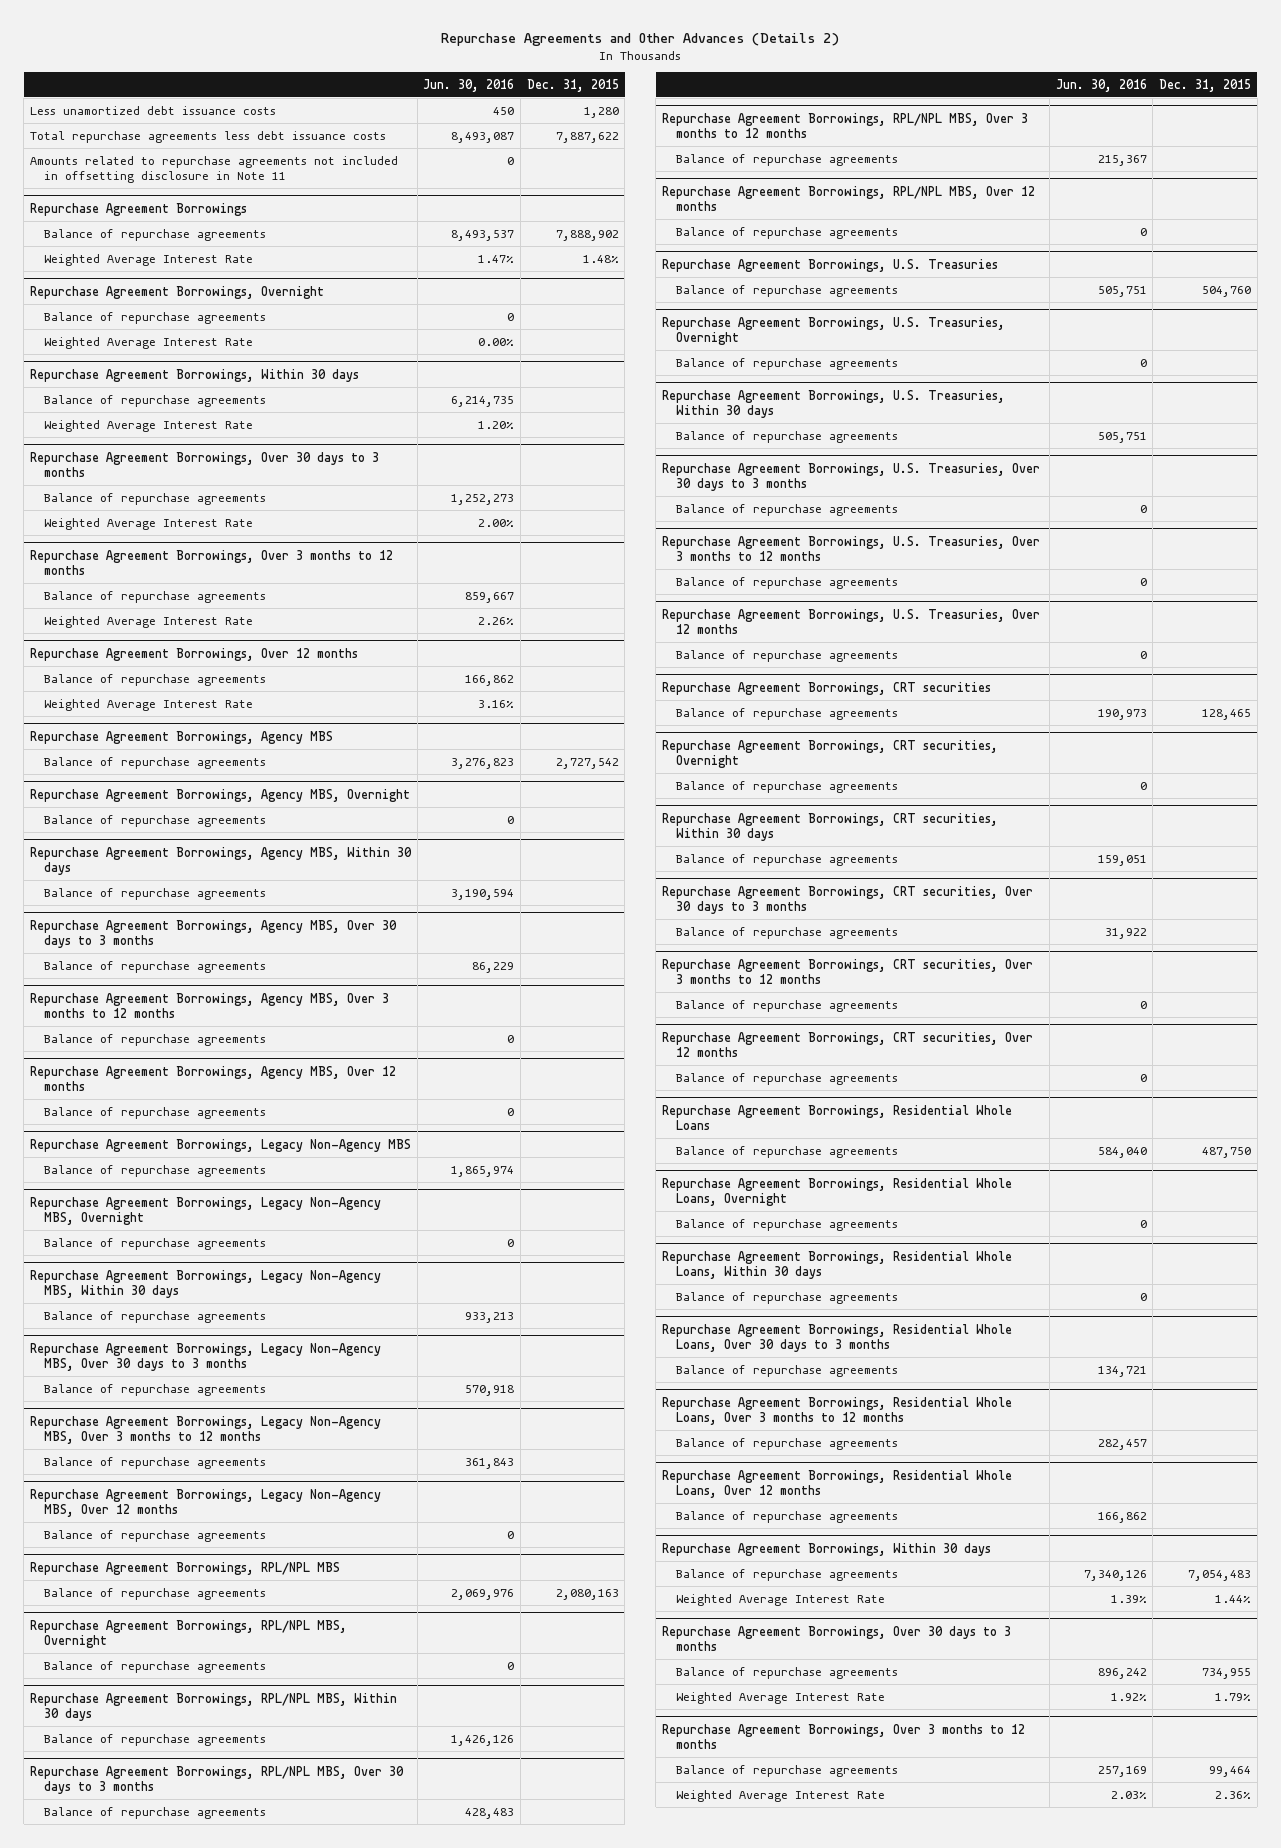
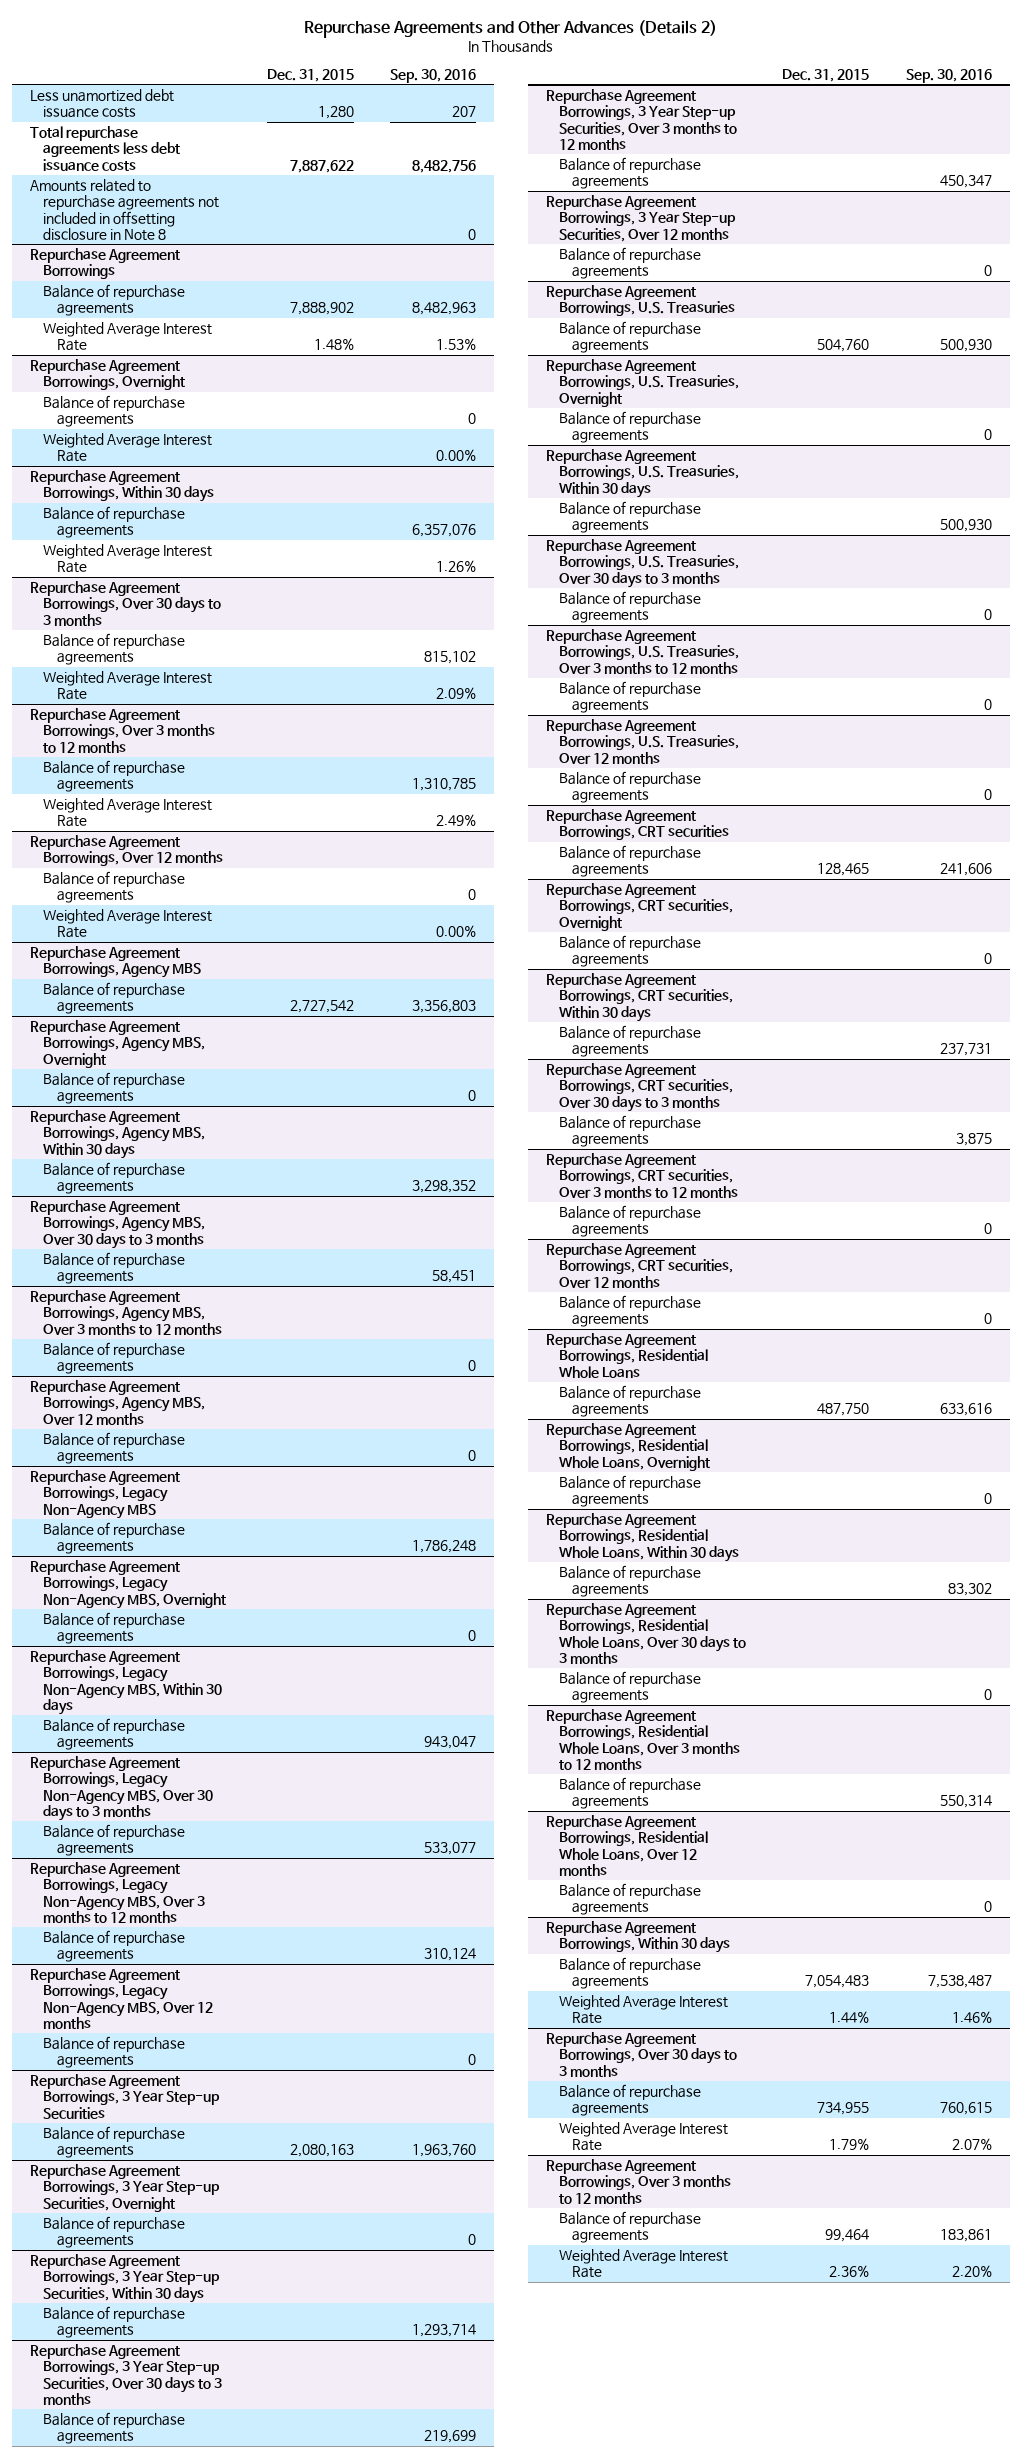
- | Jun. 30, 2016 | Dec. 31, 2015
+ | Dec. 31, 2015 | Sep. 30, 2016
- Amounts related to repurchase agreements not included in offsetting disclosure in Note 11 | 0 |
+ Amounts related to repurchase agreements not included in offsetting disclosure in Note 8 | | 0
- Repurchase Agreement Borrowings, RPL/NPL MBS
+ Repurchase Agreement Borrowings, 3 Year Step-up Securities
- Repurchase Agreement Borrowings, RPL/NPL MBS, Overnight
- Balance of repurchase agreements | 0 |
- Repurchase Agreement Borrowings, RPL/NPL MBS, Within 30 days
- Balance of repurchase agreements | 1,426,126 |
- Repurchase Agreement Borrowings, RPL/NPL MBS, Over 30 days to 3 months
+ Repurchase Agreement Borrowings, 3 Year Step-up Securities, Overnight
+ Balance of repurchase agreements | | 0
+ Repurchase Agreement Borrowings, 3 Year Step-up Securities, Within 30 days
+ Balance of repurchase agreements | | 1,293,714
+ Repurchase Agreement Borrowings, 3 Year Step-up Securities, Over 30 days to 3 months
- Repurchase Agreement Borrowings, RPL/NPL MBS, Over 3 months to 12 months
+ Repurchase Agreement Borrowings, 3 Year Step-up Securities, Over 3 months to 12 months
- Repurchase Agreement Borrowings, RPL/NPL MBS, Over 12 months
- Balance of repurchase agreements | 0 |
+ Repurchase Agreement Borrowings, 3 Year Step-up Securities, Over 12 months
+ Balance of repurchase agreements | | 0

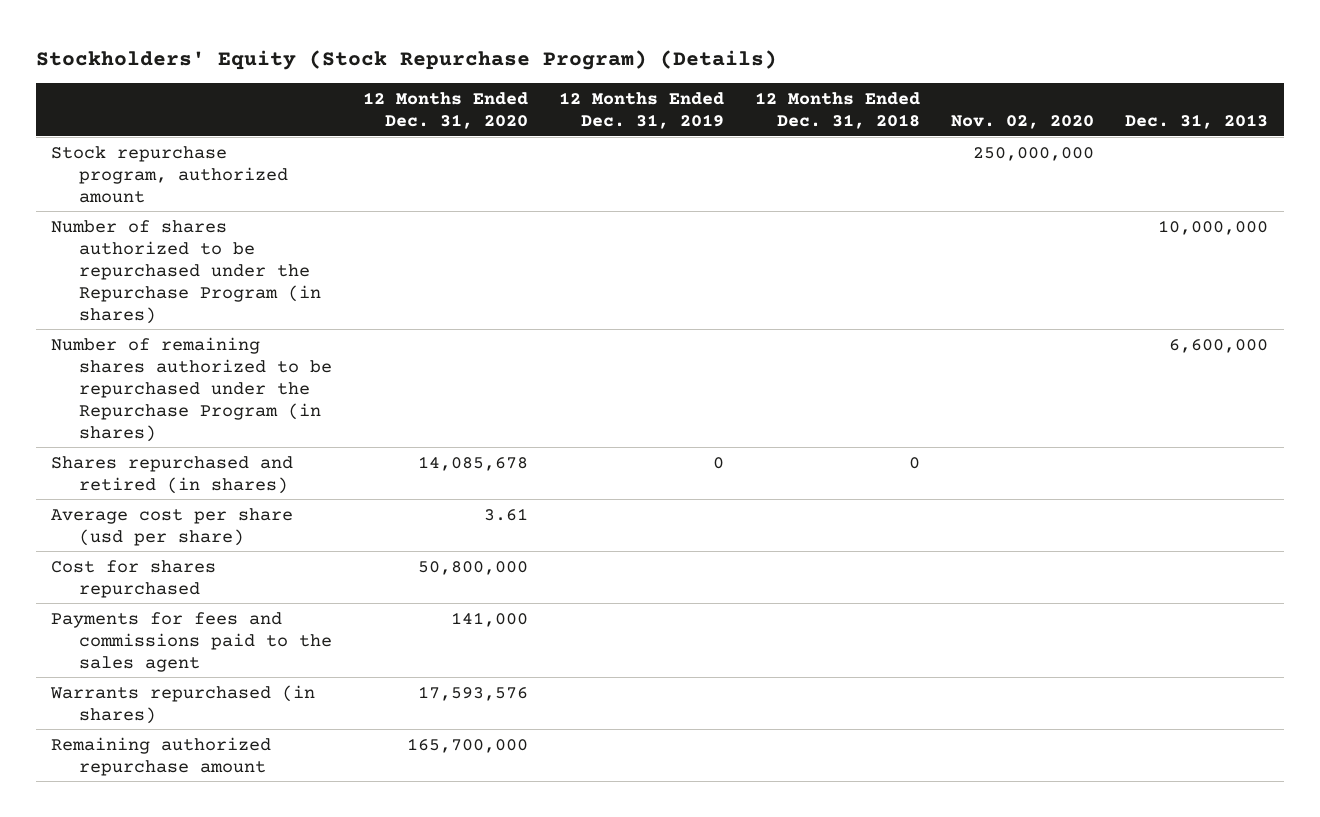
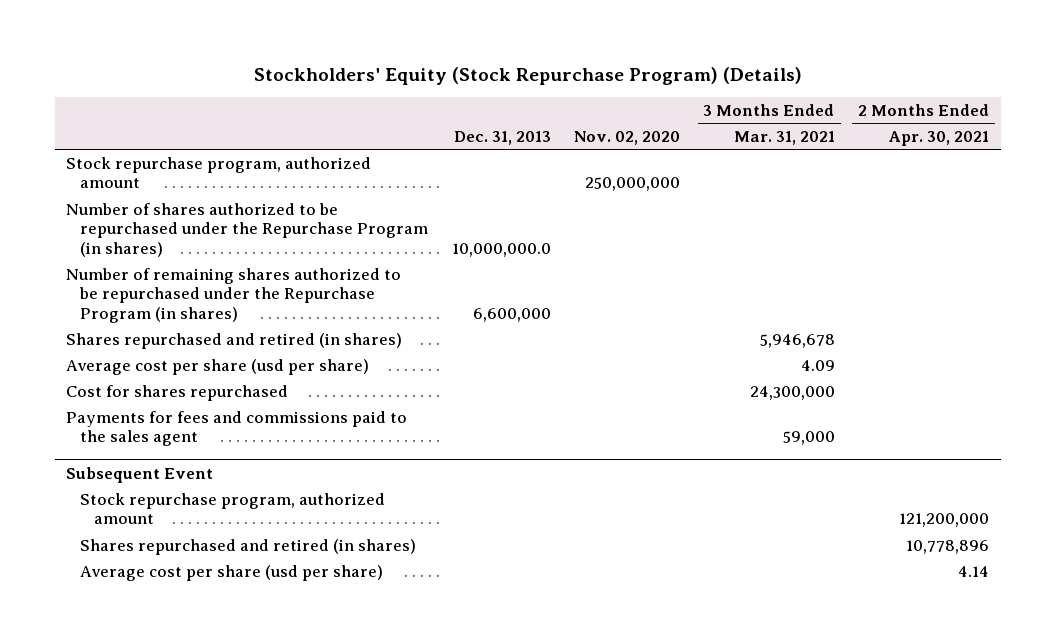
- | 12 Months Ended Dec. 31, 2020 | 12 Months Ended Dec. 31, 2019 | 12 Months Ended Dec. 31, 2018 | Nov. 02, 2020 | Dec. 31, 2013
+ | Dec. 31, 2013 | Nov. 02, 2020 | 3 Months Ended Mar. 31, 2021 | 2 Months Ended Apr. 30, 2021
- Number of shares authorized to be repurchased under the Repurchase Program (in shares) | | | | | 10,000,000
+ Number of shares authorized to be repurchased under the Repurchase Program (in shares) | 10,000,000.0 | | |
- Warrants repurchased (in shares) | 17,593,576 | | | |
- Remaining authorized repurchase amount | 165,700,000 | | | |
+ Subsequent Event
+ Stock repurchase program, authorized amount | | | | 121,200,000
+ Shares repurchased and retired (in shares) | | | | 10,778,896
+ Average cost per share (usd per share) | | | | 4.14

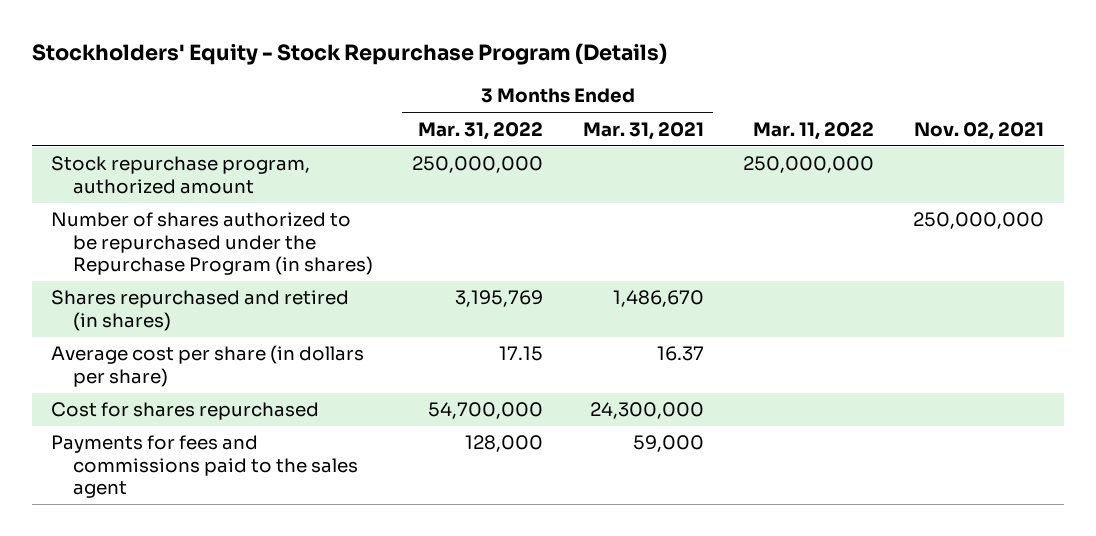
- Stockholders' Equity (Stock Repurchase Program) (Details)
+ Stockholders' Equity - Stock Repurchase Program (Details)
- | Dec. 31, 2013 | Nov. 02, 2020 | 3 Months Ended Mar. 31, 2021 | 2 Months Ended Apr. 30, 2021
+ | 3 Months Ended Mar. 31, 2022 | 3 Months Ended Mar. 31, 2021 | Mar. 11, 2022 | Nov. 02, 2021
- Number of remaining shares authorized to be repurchased under the Repurchase Program (in shares) | 6,600,000 | | |
- Shares repurchased and retired (in shares) | | | 5,946,678 |
- Average cost per share (usd per share) | | | 4.09 |
+ Shares repurchased and retired (in shares) | 3,195,769 | 1,486,670 | |
+ Average cost per share (in dollars per share) | 17.15 | 16.37 | |
- Subsequent Event
- Stock repurchase program, authorized amount | | | | 121,200,000
- Shares repurchased and retired (in shares) | | | | 10,778,896
- Average cost per share (usd per share) | | | | 4.14

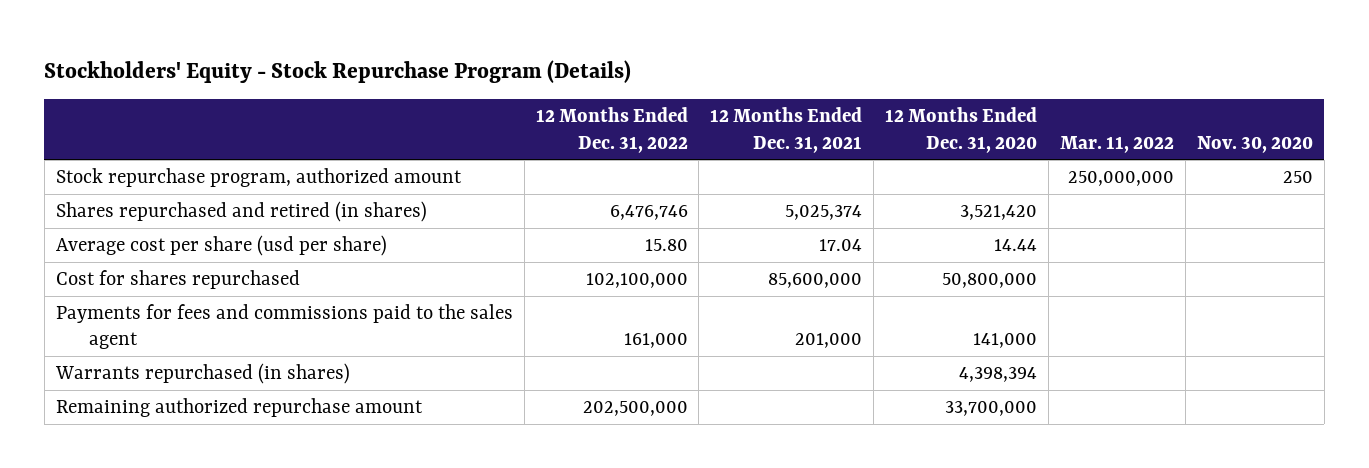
- | 3 Months Ended Mar. 31, 2022 | 3 Months Ended Mar. 31, 2021 | Mar. 11, 2022 | Nov. 02, 2021
+ | 12 Months Ended Dec. 31, 2022 | 12 Months Ended Dec. 31, 2021 | 12 Months Ended Dec. 31, 2020 | Mar. 11, 2022 | Nov. 30, 2020
- Number of shares authorized to be repurchased under the Repurchase Program (in shares) | | | | 250,000,000
- Average cost per share (in dollars per share) | 17.15 | 16.37 | |
+ Average cost per share (usd per share) | 15.80 | 17.04 | 14.44 | |
+ Warrants repurchased (in shares) | | | 4,398,394 | |
+ Remaining authorized repurchase amount | 202,500,000 | | 33,700,000 | |

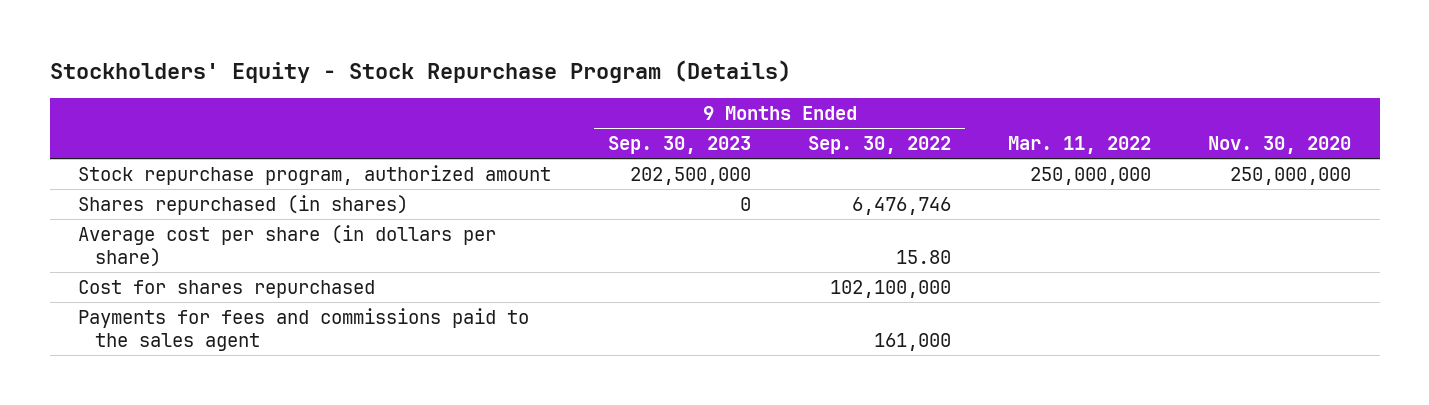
- | 12 Months Ended Dec. 31, 2022 | 12 Months Ended Dec. 31, 2021 | 12 Months Ended Dec. 31, 2020 | Mar. 11, 2022 | Nov. 30, 2020
+ | 9 Months Ended Sep. 30, 2023 | 9 Months Ended Sep. 30, 2022 | Mar. 11, 2022 | Nov. 30, 2020
- Stock repurchase program, authorized amount | | | | 250,000,000 | 250
- Shares repurchased and retired (in shares) | 6,476,746 | 5,025,374 | 3,521,420 | |
- Average cost per share (usd per share) | 15.80 | 17.04 | 14.44 | |
+ Stock repurchase program, authorized amount | 202,500,000 | | 250,000,000 | 250,000,000
+ Shares repurchased (in shares) | 0 | 6,476,746 | |
+ Average cost per share (in dollars per share) | | 15.80 | |
- Warrants repurchased (in shares) | | | 4,398,394 | |
- Remaining authorized repurchase amount | 202,500,000 | | 33,700,000 | |

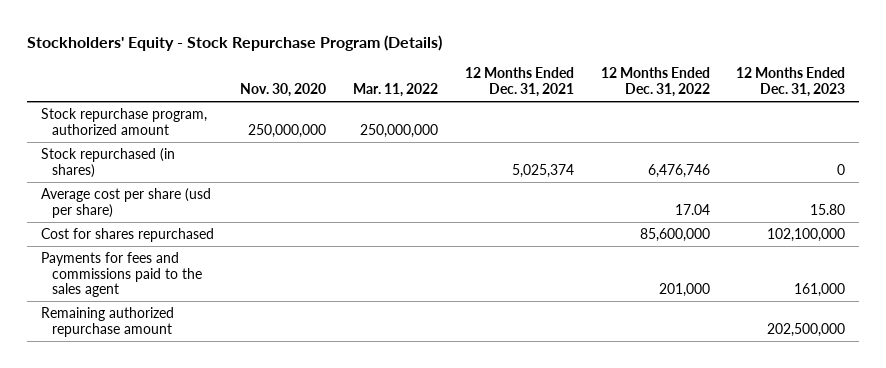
- | 9 Months Ended Sep. 30, 2023 | 9 Months Ended Sep. 30, 2022 | Mar. 11, 2022 | Nov. 30, 2020
+ | Nov. 30, 2020 | Mar. 11, 2022 | 12 Months Ended Dec. 31, 2021 | 12 Months Ended Dec. 31, 2022 | 12 Months Ended Dec. 31, 2023
- Shares repurchased (in shares) | 0 | 6,476,746 | |
- Average cost per share (in dollars per share) | | 15.80 | |
+ Stock repurchased (in shares) | | | 5,025,374 | 6,476,746 | 0
+ Average cost per share (usd per share) | | | | 17.04 | 15.80
+ Remaining authorized repurchase amount | | | | | 202,500,000

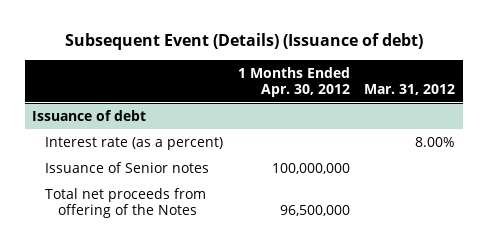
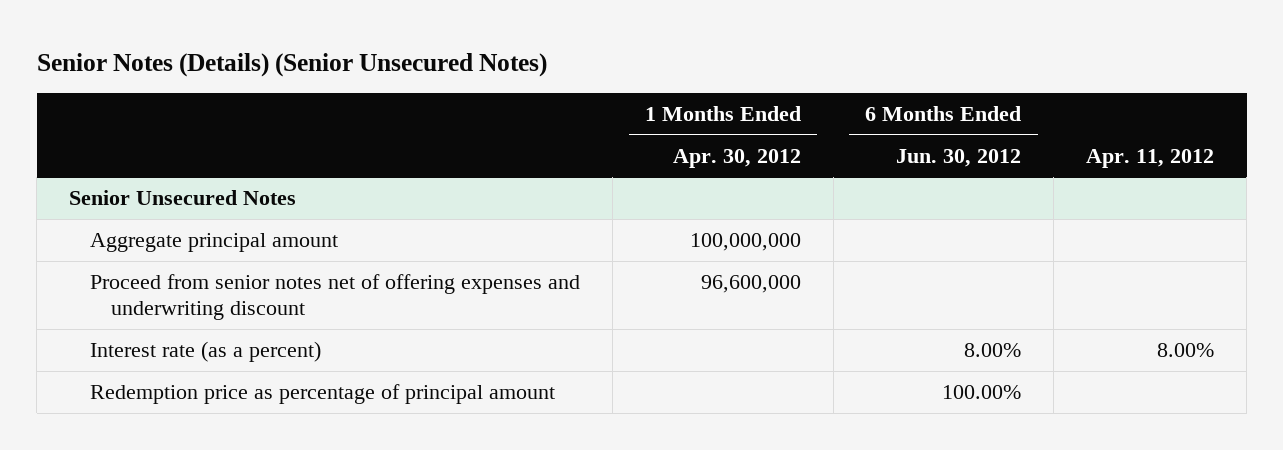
- Subsequent Event (Details) (Issuance of debt)
+ Senior Notes (Details) (Senior Unsecured Notes)
- | 1 Months Ended Apr. 30, 2012 | Mar. 31, 2012
+ | 1 Months Ended Apr. 30, 2012 | 6 Months Ended Jun. 30, 2012 | Apr. 11, 2012
- Issuance of debt
- Interest rate (as a percent) | | 8.00%
- Issuance of Senior notes | 100,000,000 |
- Total net proceeds from offering of the Notes | 96,500,000 |
+ Senior Unsecured Notes
+ Aggregate principal amount | 100,000,000 | |
+ Proceed from senior notes net of offering expenses and underwriting discount | 96,600,000 | |
+ Interest rate (as a percent) | | 8.00% | 8.00%
+ Redemption price as percentage of principal amount | | 100.00% |

